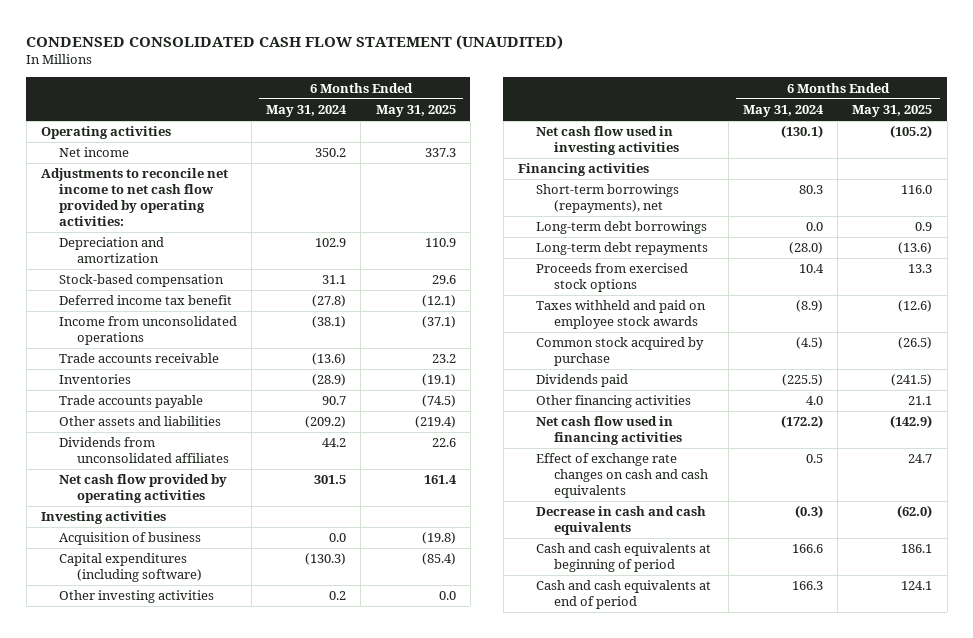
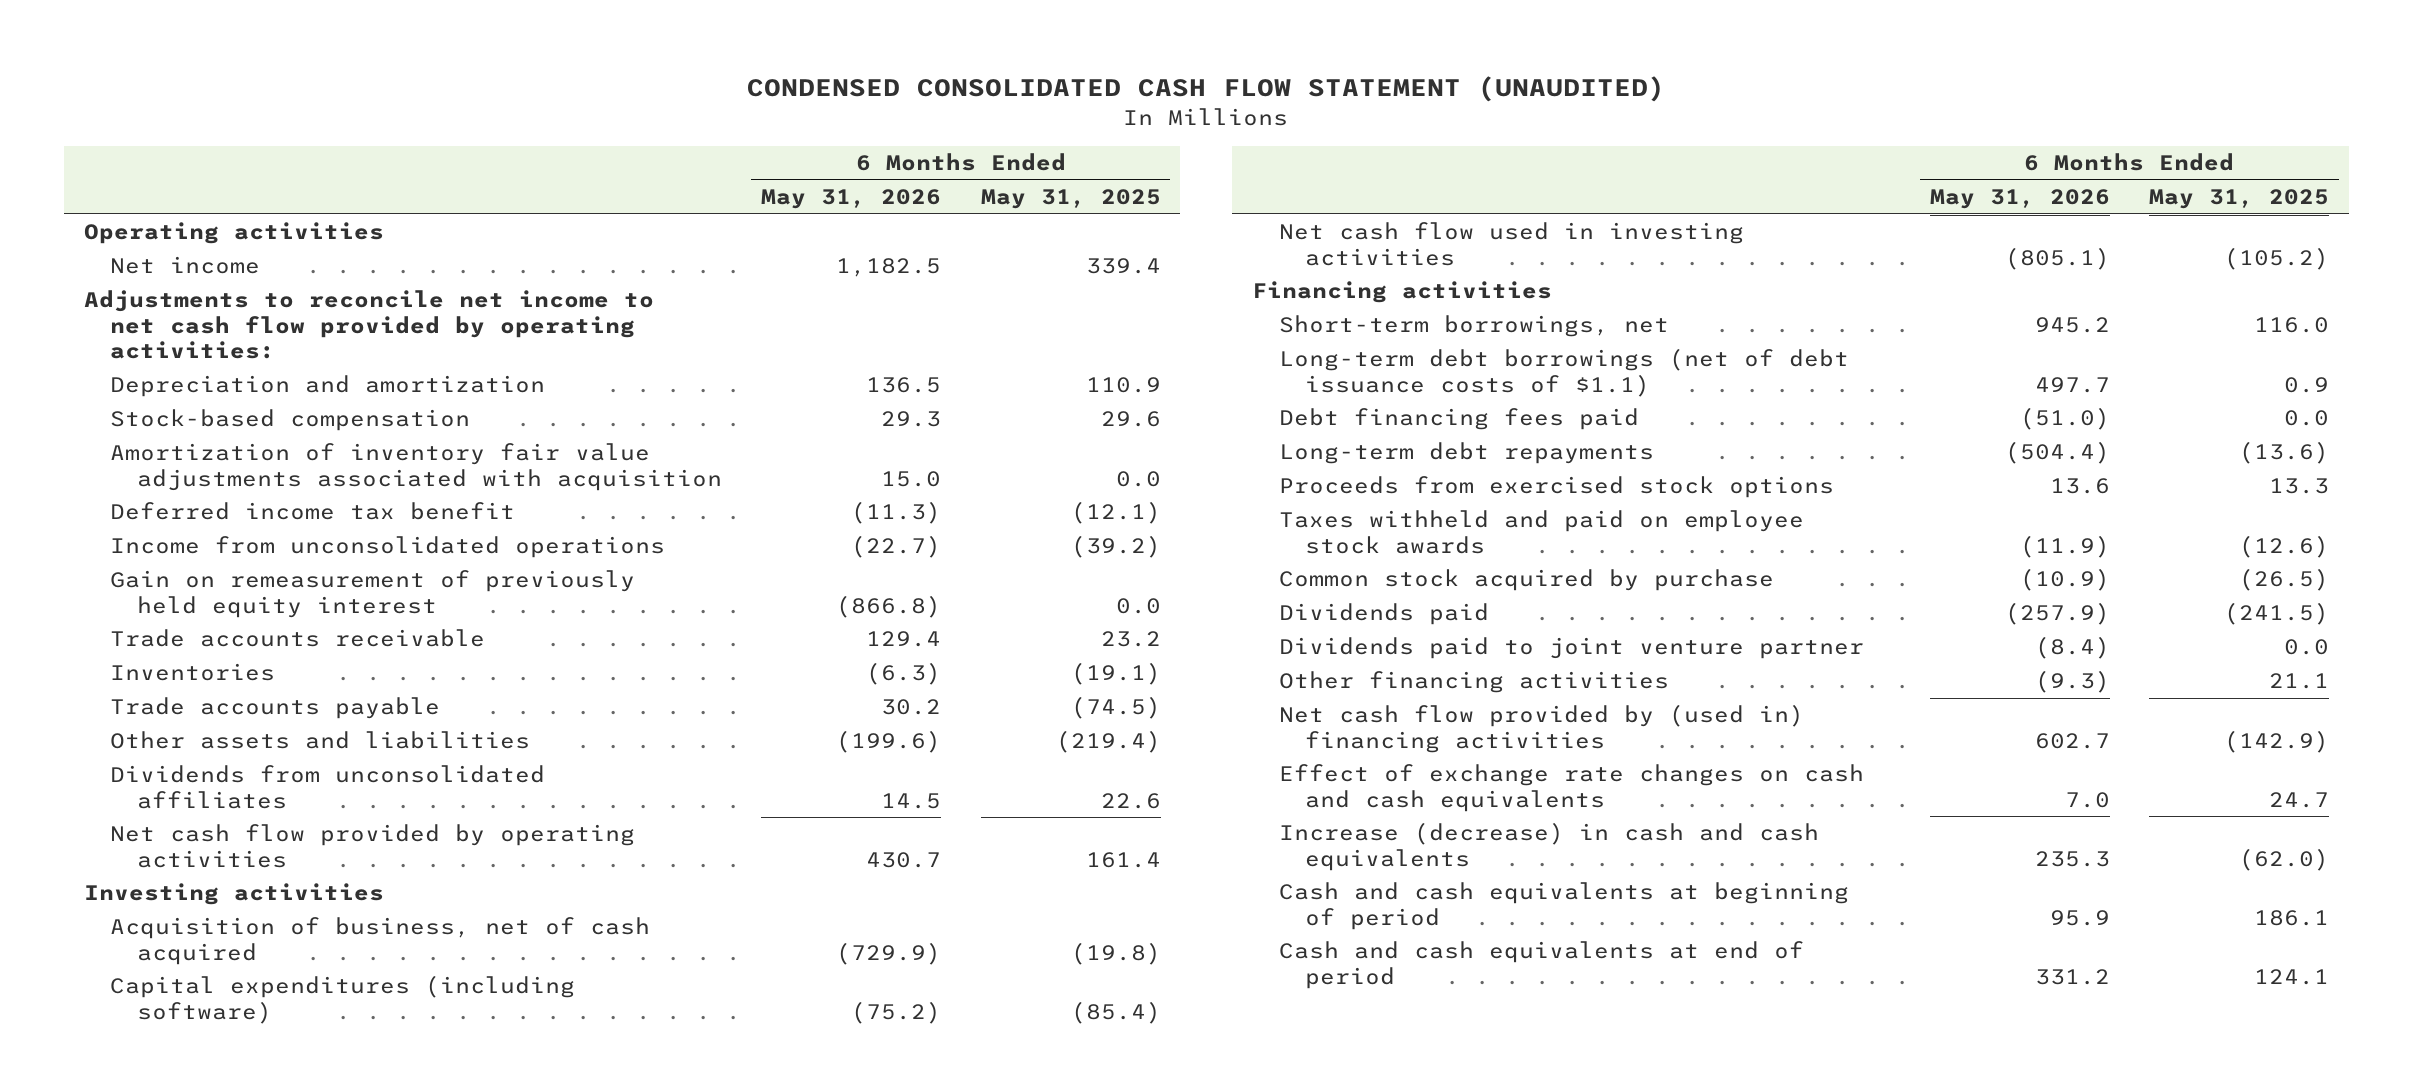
- | 6 Months Ended May 31, 2024 | 6 Months Ended May 31, 2025
+ | 6 Months Ended May 31, 2026 | 6 Months Ended May 31, 2025
- Net income | 350.2 | 337.3
+ Net income | 1,182.5 | 339.4
+ Amortization of inventory fair value adjustments associated with acquisition | 15.0 | 0.0
- Income from unconsolidated operations | (38.1) | (37.1)
+ Income from unconsolidated operations | (22.7) | (39.2)
+ Gain on remeasurement of previously held equity interest | (866.8) | 0.0
- Acquisition of business | 0.0 | (19.8)
+ Acquisition of business, net of cash acquired | (729.9) | (19.8)
- Other investing activities | 0.2 | 0.0
- Short-term borrowings (repayments), net | 80.3 | 116.0
- Long-term debt borrowings | 0.0 | 0.9
+ Short-term borrowings, net | 945.2 | 116.0
+ Long-term debt borrowings (net of debt issuance costs of $1.1) | 497.7 | 0.9
+ Debt financing fees paid | (51.0) | 0.0
+ Dividends paid to joint venture partner | (8.4) | 0.0
- Net cash flow used in financing activities | (172.2) | (142.9)
+ Net cash flow provided by (used in) financing activities | 602.7 | (142.9)
- Decrease in cash and cash equivalents | (0.3) | (62.0)
+ Increase (decrease) in cash and cash equivalents | 235.3 | (62.0)

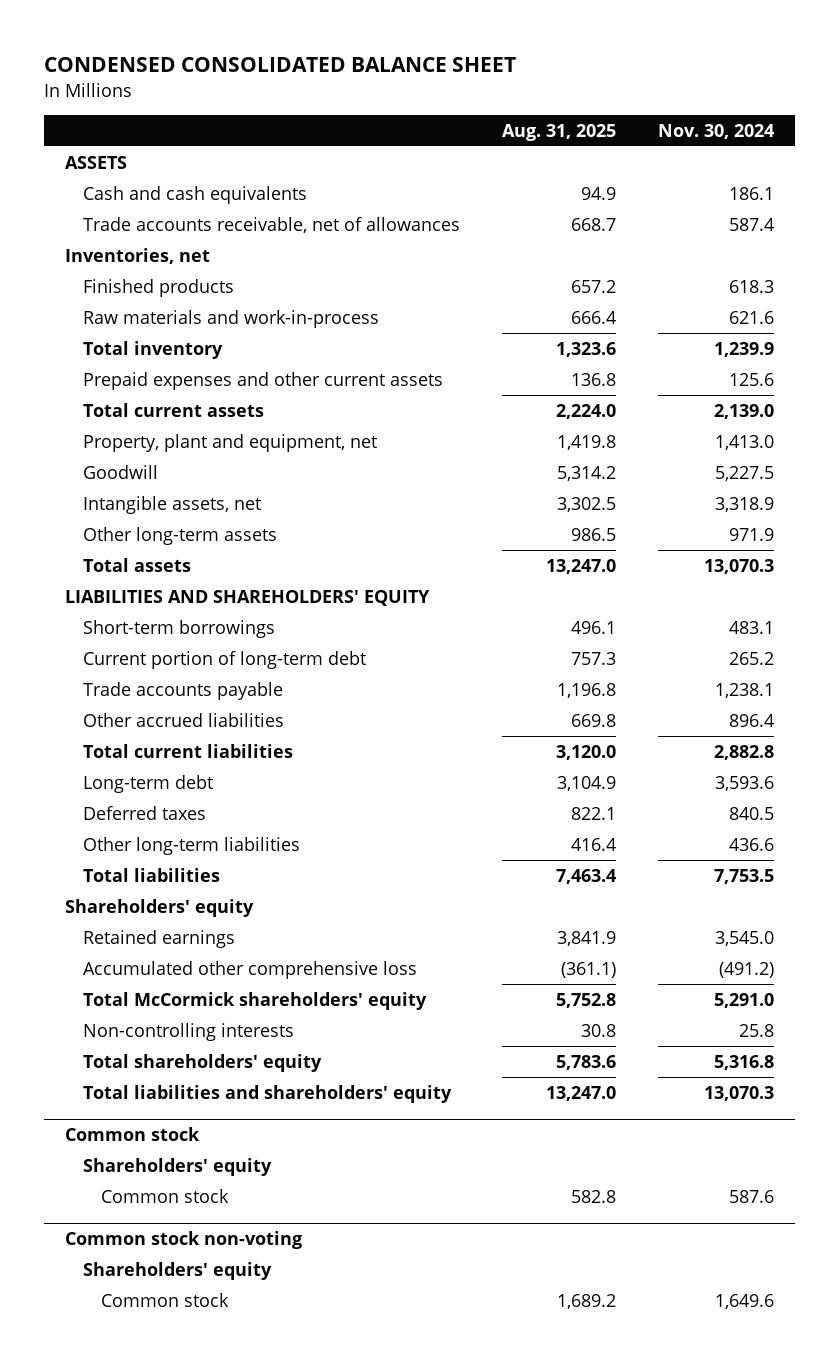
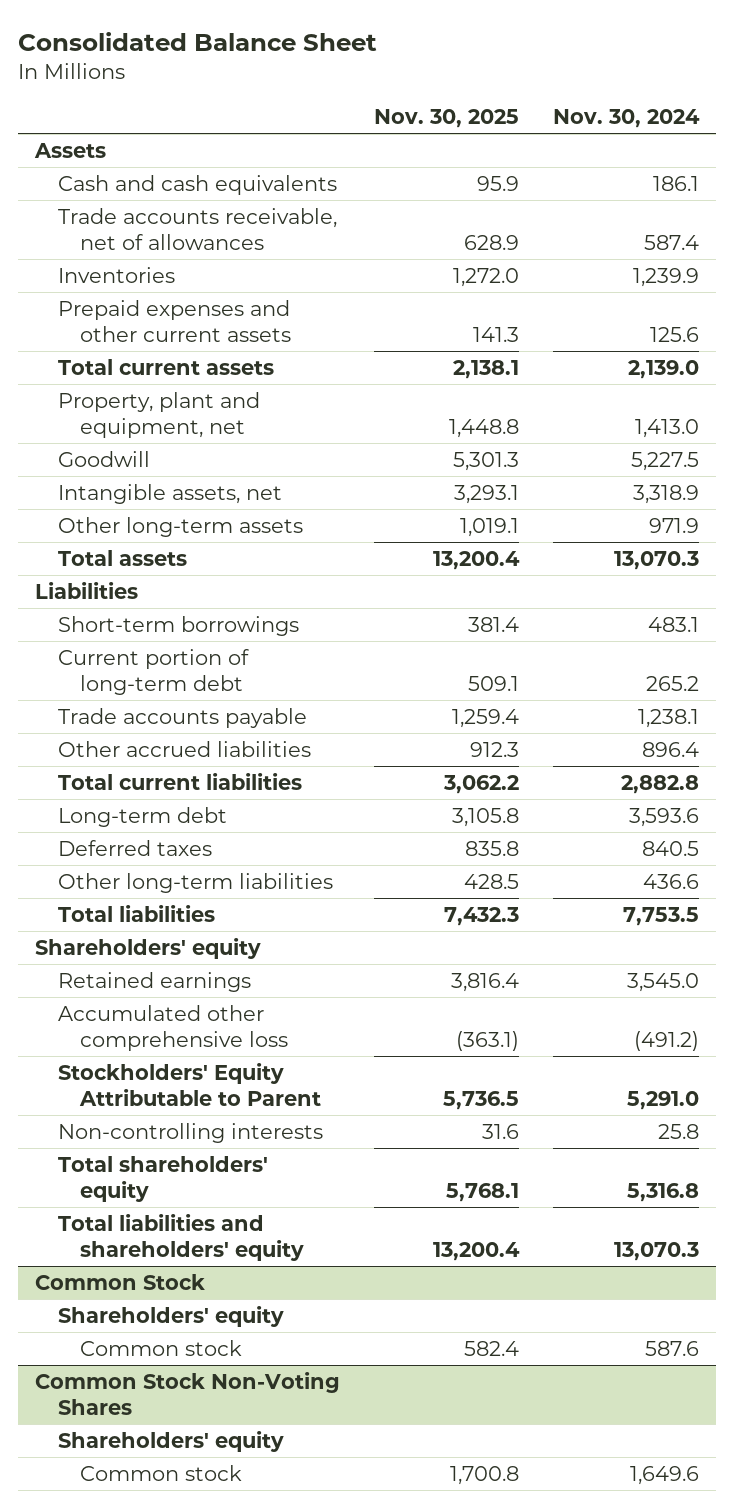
- CONDENSED CONSOLIDATED BALANCE SHEET
+ Consolidated Balance Sheet
- | Aug. 31, 2025 | Nov. 30, 2024
+ | Nov. 30, 2025 | Nov. 30, 2024
- ASSETS
+ Assets
- Inventories, net
- Finished products | 657.2 | 618.3
- Raw materials and work-in-process | 666.4 | 621.6
- Total inventory | 1,323.6 | 1,239.9
+ Inventories | 1,272.0 | 1,239.9
- LIABILITIES AND SHAREHOLDERS' EQUITY
+ Liabilities
- Total McCormick shareholders' equity | 5,752.8 | 5,291.0
+ Stockholders' Equity Attributable to Parent | 5,736.5 | 5,291.0
- Common stock
+ Common Stock
- Common stock non-voting
+ Common Stock Non-Voting Shares

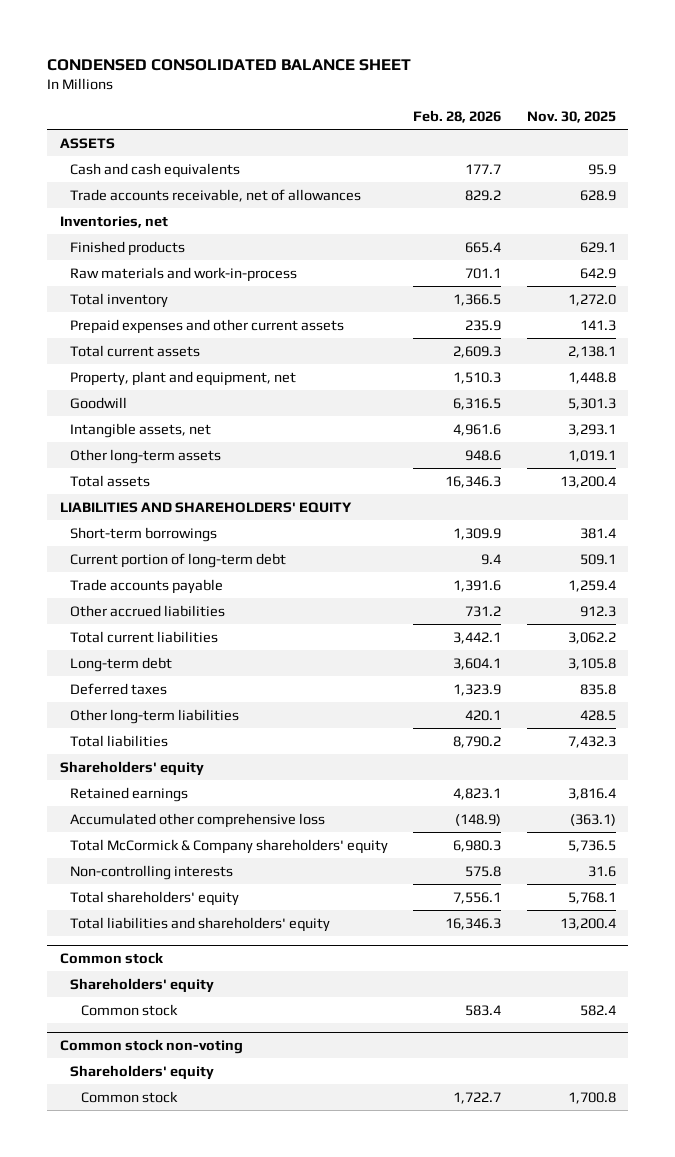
- Consolidated Balance Sheet
+ CONDENSED CONSOLIDATED BALANCE SHEET
- | Nov. 30, 2025 | Nov. 30, 2024
+ | Feb. 28, 2026 | Nov. 30, 2025
- Assets
+ ASSETS
- Inventories | 1,272.0 | 1,239.9
+ Inventories, net
+ Finished products | 665.4 | 629.1
+ Raw materials and work-in-process | 701.1 | 642.9
+ Total inventory | 1,366.5 | 1,272.0
- Liabilities
+ LIABILITIES AND SHAREHOLDERS' EQUITY
- Stockholders' Equity Attributable to Parent | 5,736.5 | 5,291.0
+ Total McCormick & Company shareholders' equity | 6,980.3 | 5,736.5
- Common Stock
+ Common stock
- Common Stock Non-Voting Shares
+ Common stock non-voting

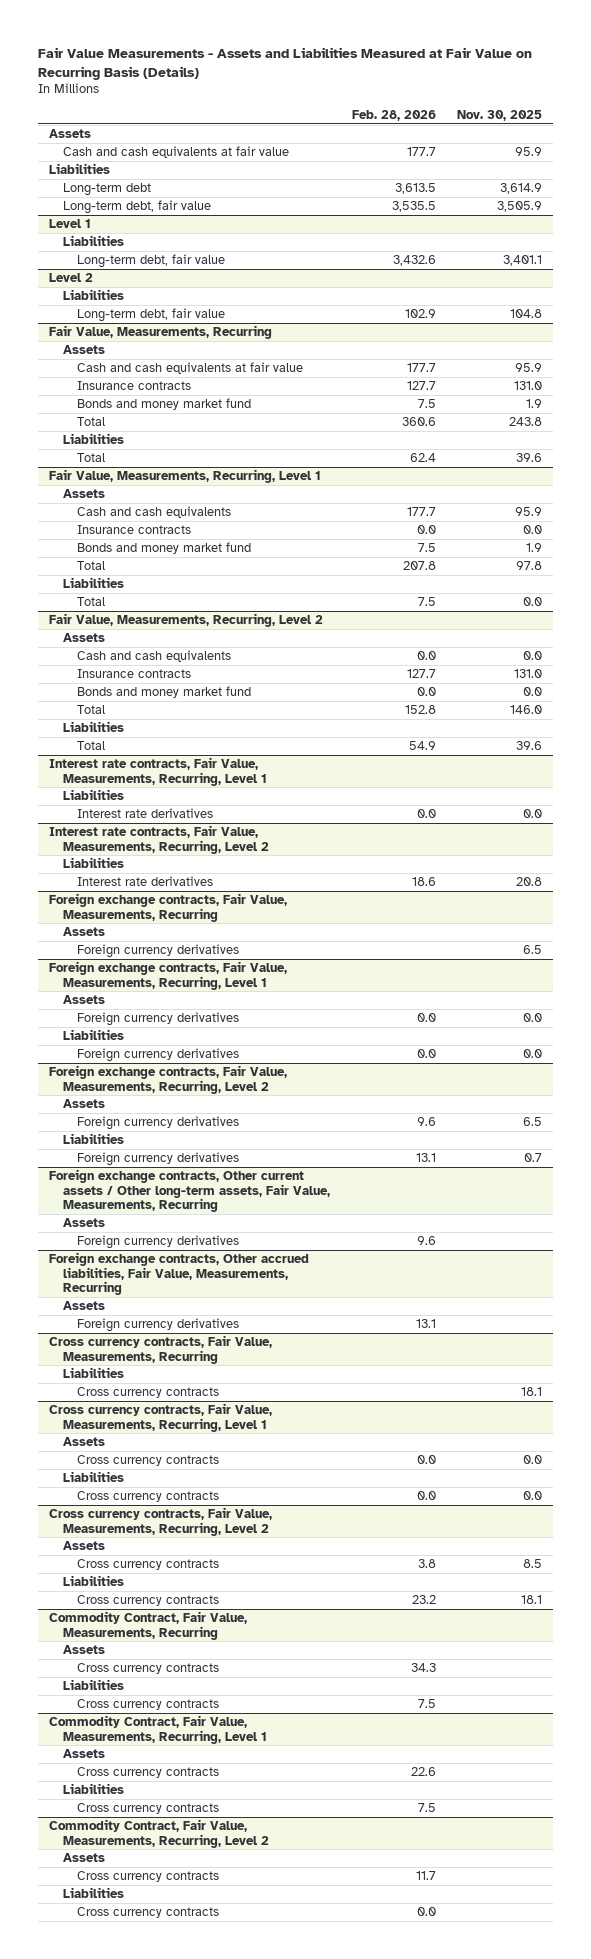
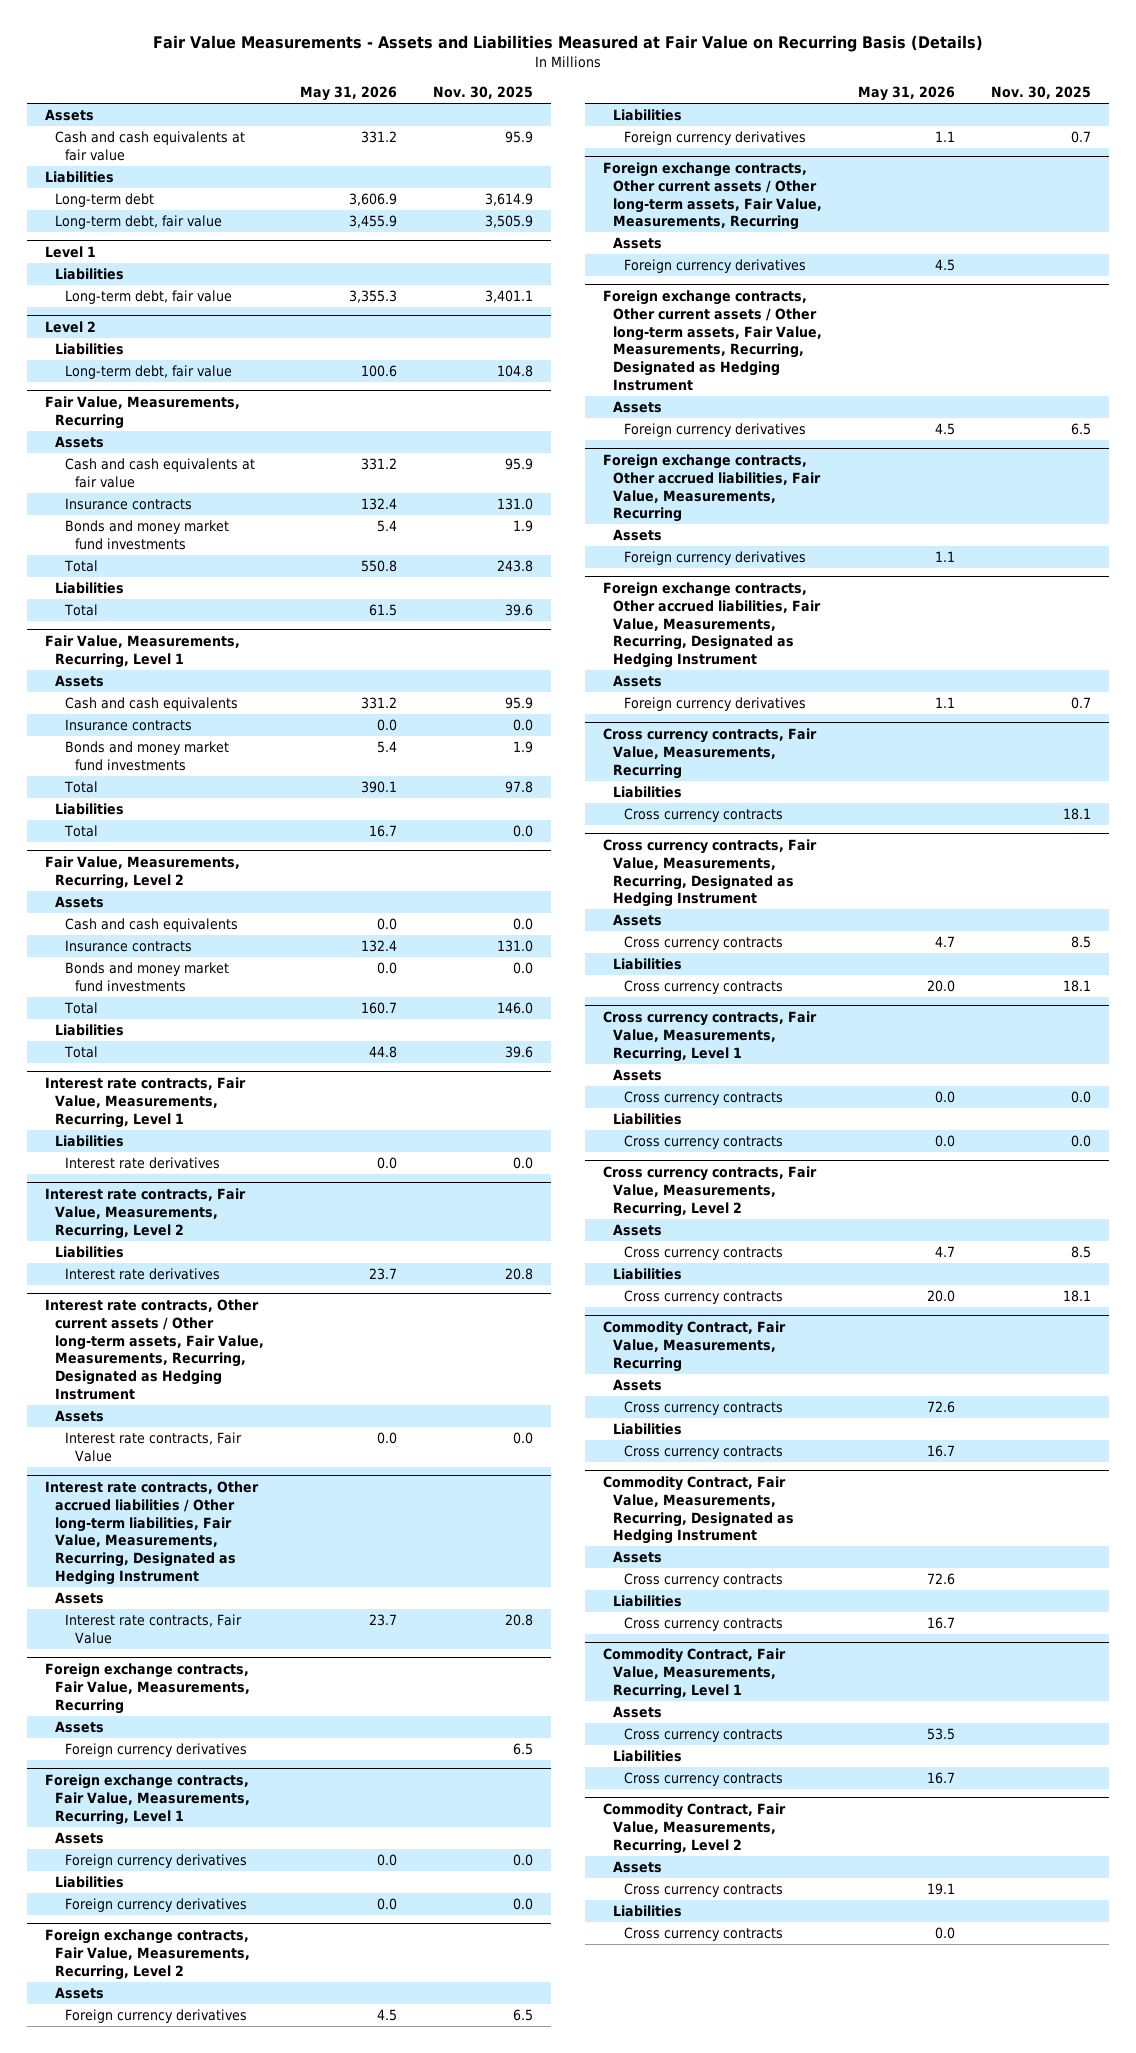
- | Feb. 28, 2026 | Nov. 30, 2025
+ | May 31, 2026 | Nov. 30, 2025
@ Fair Value, Measurements, Recurring
- Bonds and money market fund | 7.5 | 1.9
+ Bonds and money market fund investments | 5.4 | 1.9
@ Fair Value, Measurements, Recurring, Level 1
- Bonds and money market fund | 7.5 | 1.9
+ Bonds and money market fund investments | 5.4 | 1.9
@ Fair Value, Measurements, Recurring, Level 2
- Bonds and money market fund | 0.0 | 0.0
+ Bonds and money market fund investments | 0.0 | 0.0
+ Interest rate contracts, Other current assets / Other long-term assets, Fair Value, Measurements, Recurring, Designated as Hedging Instrument
+ Assets
+ Interest rate contracts, Fair Value | 0.0 | 0.0
+ Interest rate contracts, Other accrued liabilities / Other long-term liabilities, Fair Value, Measurements, Recurring, Designated as Hedging Instrument
+ Assets
+ Interest rate contracts, Fair Value | 23.7 | 20.8
+ Foreign exchange contracts, Other current assets / Other long-term assets, Fair Value, Measurements, Recurring, Designated as Hedging Instrument
+ Assets
+ Foreign currency derivatives | 4.5 | 6.5
+ Foreign exchange contracts, Other accrued liabilities, Fair Value, Measurements, Recurring, Designated as Hedging Instrument
+ Assets
+ Foreign currency derivatives | 1.1 | 0.7
+ Cross currency contracts, Fair Value, Measurements, Recurring, Designated as Hedging Instrument
+ Assets
+ Cross currency contracts | 4.7 | 8.5
+ Liabilities
+ Cross currency contracts | 20.0 | 18.1
+ Commodity Contract, Fair Value, Measurements, Recurring, Designated as Hedging Instrument
+ Assets
+ Cross currency contracts | 72.6 |
+ Liabilities
+ Cross currency contracts | 16.7 |

